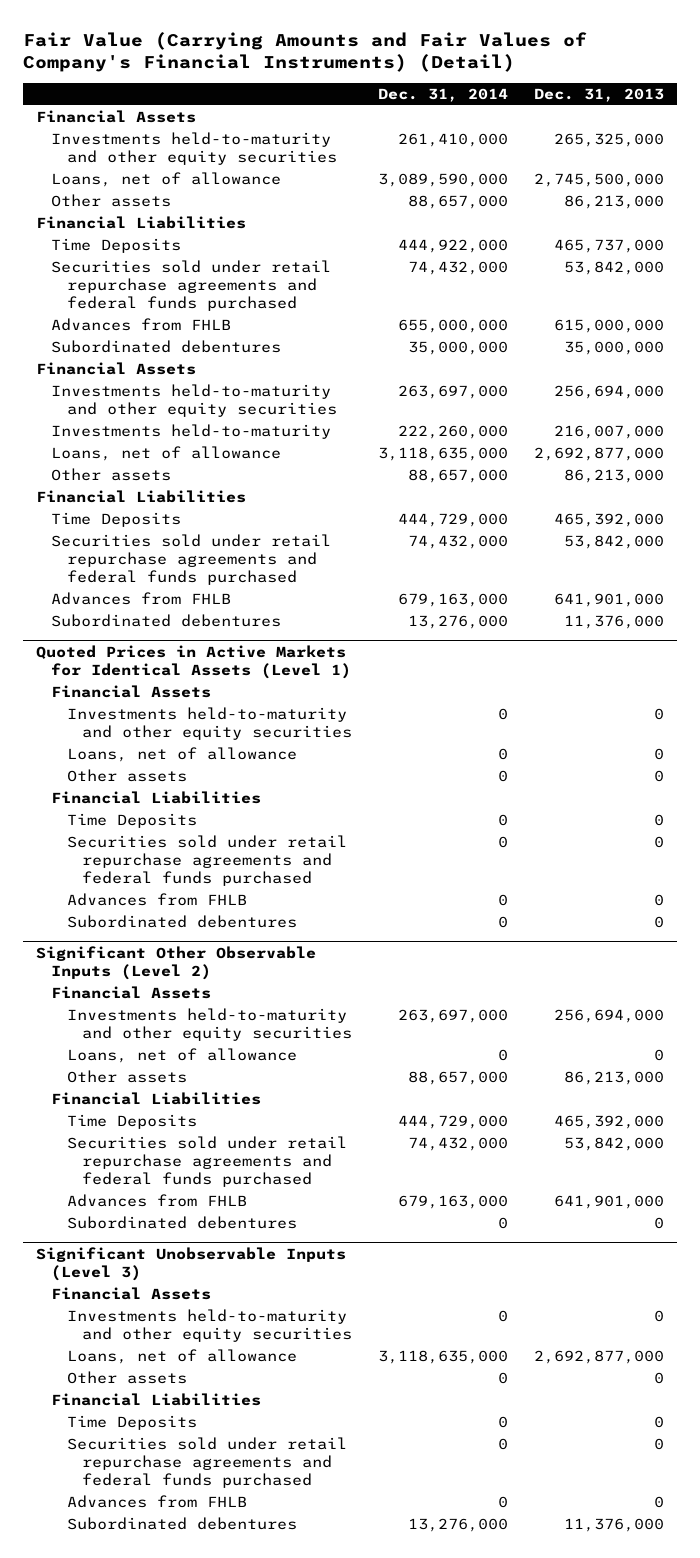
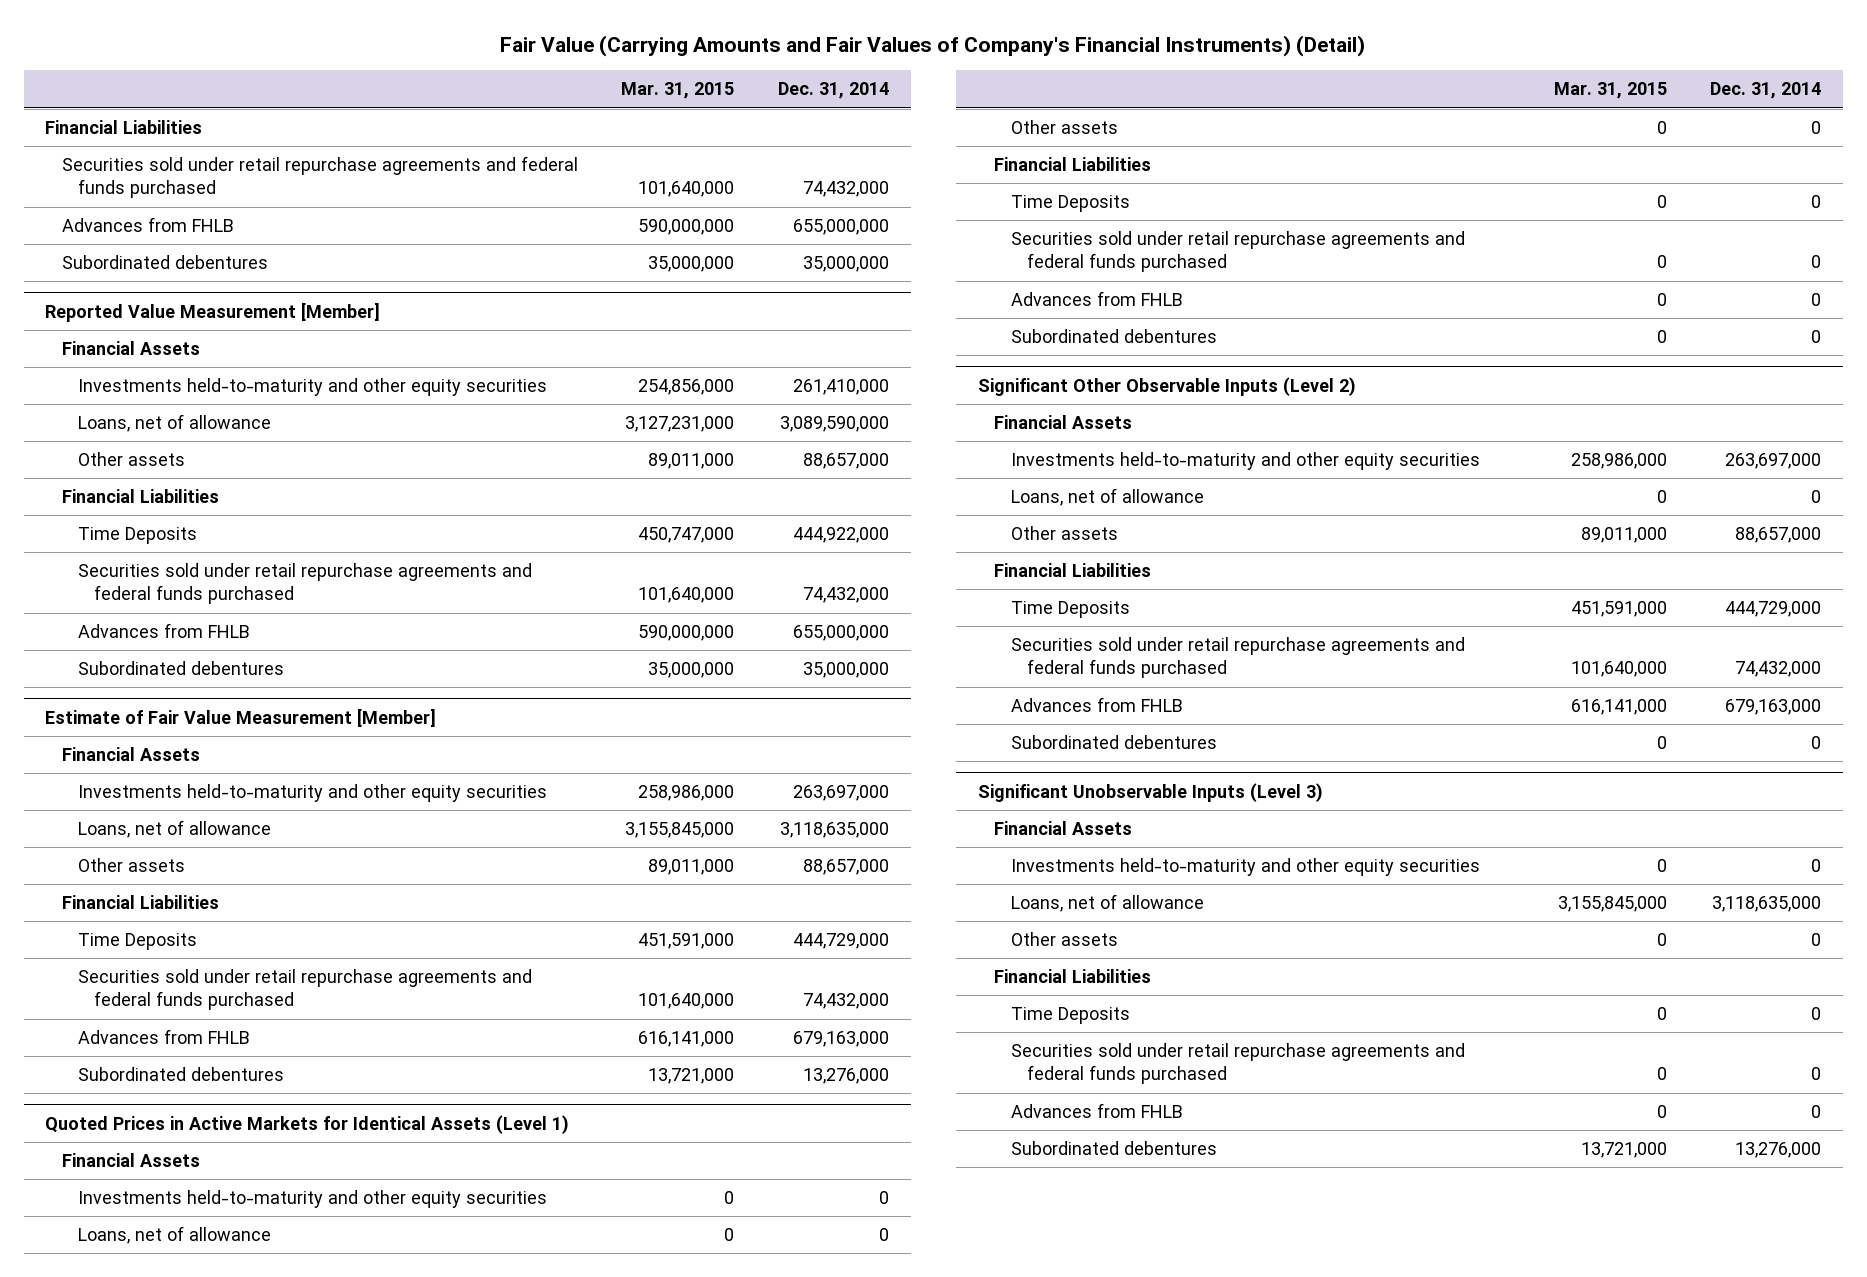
- | Dec. 31, 2014 | Dec. 31, 2013
+ | Mar. 31, 2015 | Dec. 31, 2014
+ Financial Liabilities
+ Securities sold under retail repurchase agreements and federal funds purchased | 101,640,000 | 74,432,000
+ Advances from FHLB | 590,000,000 | 655,000,000
+ Subordinated debentures | 35,000,000 | 35,000,000
+ Reported Value Measurement [Member]
+ Estimate of Fair Value Measurement [Member]
- Investments held-to-maturity | 222,260,000 | 216,007,000

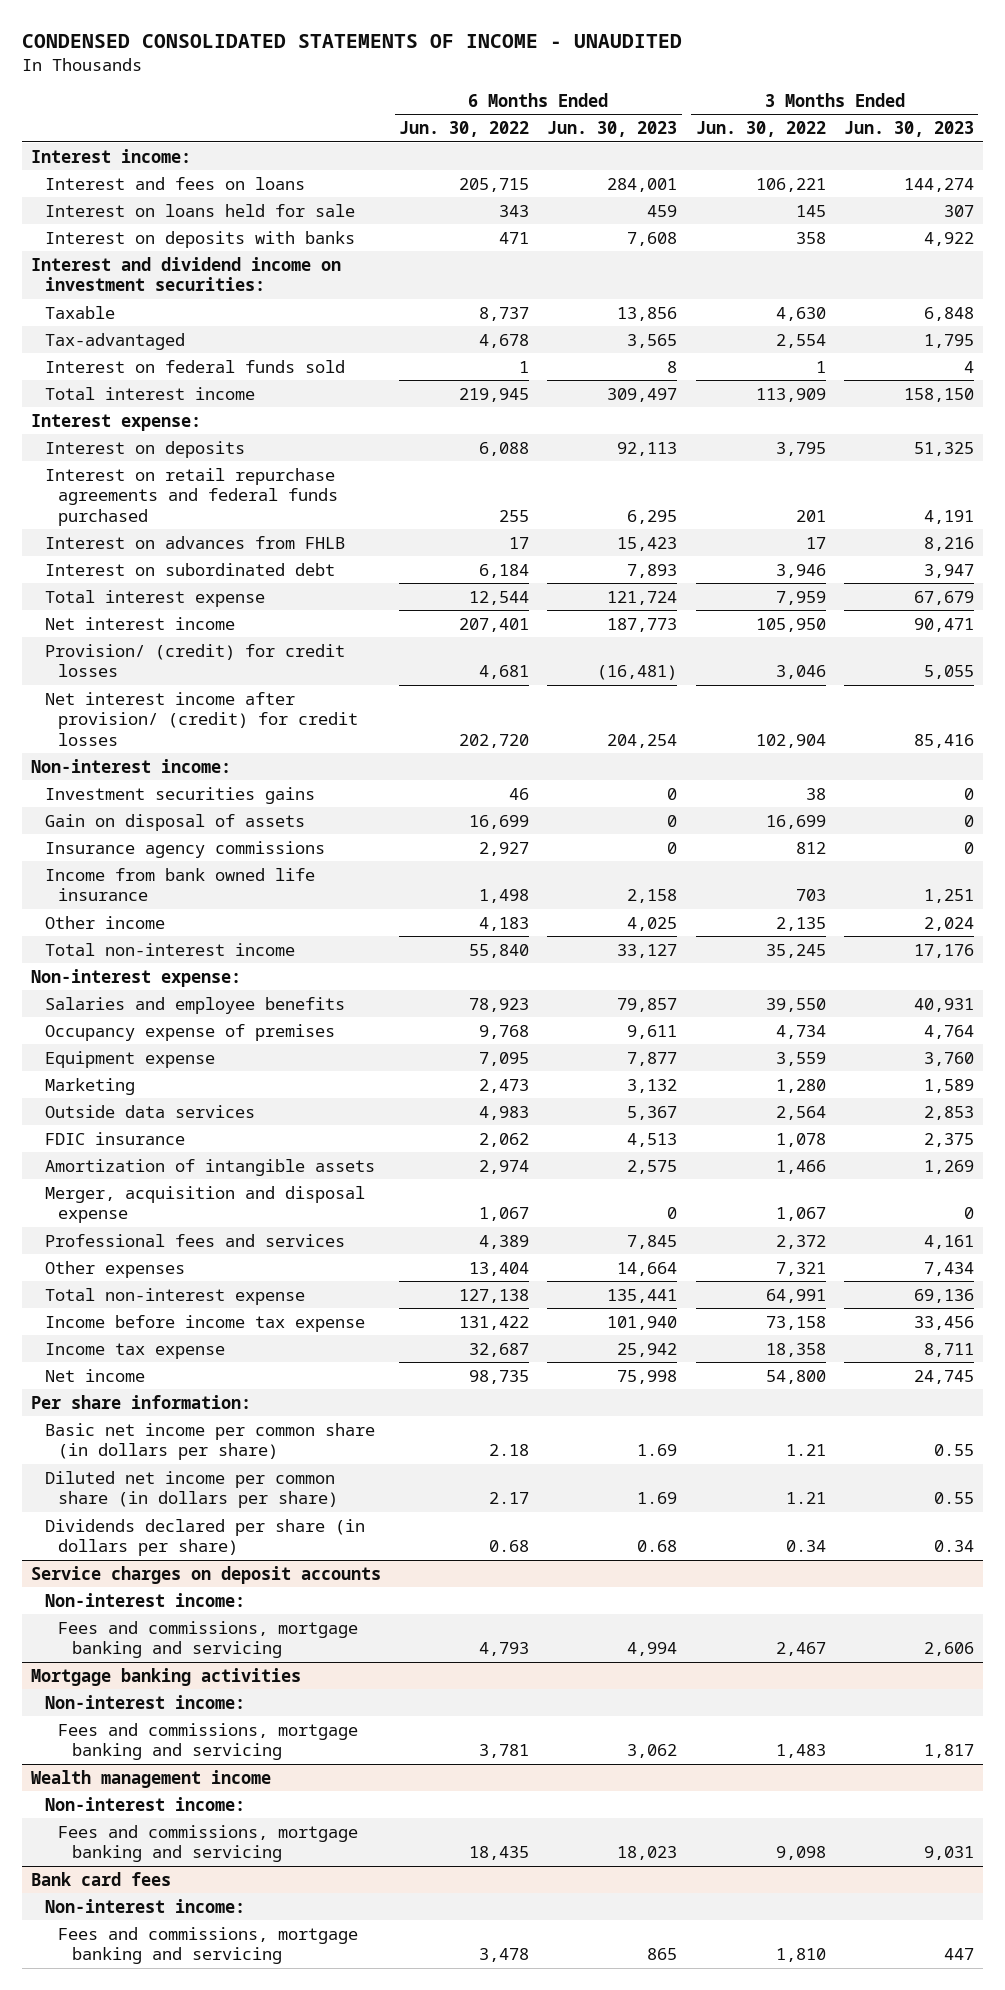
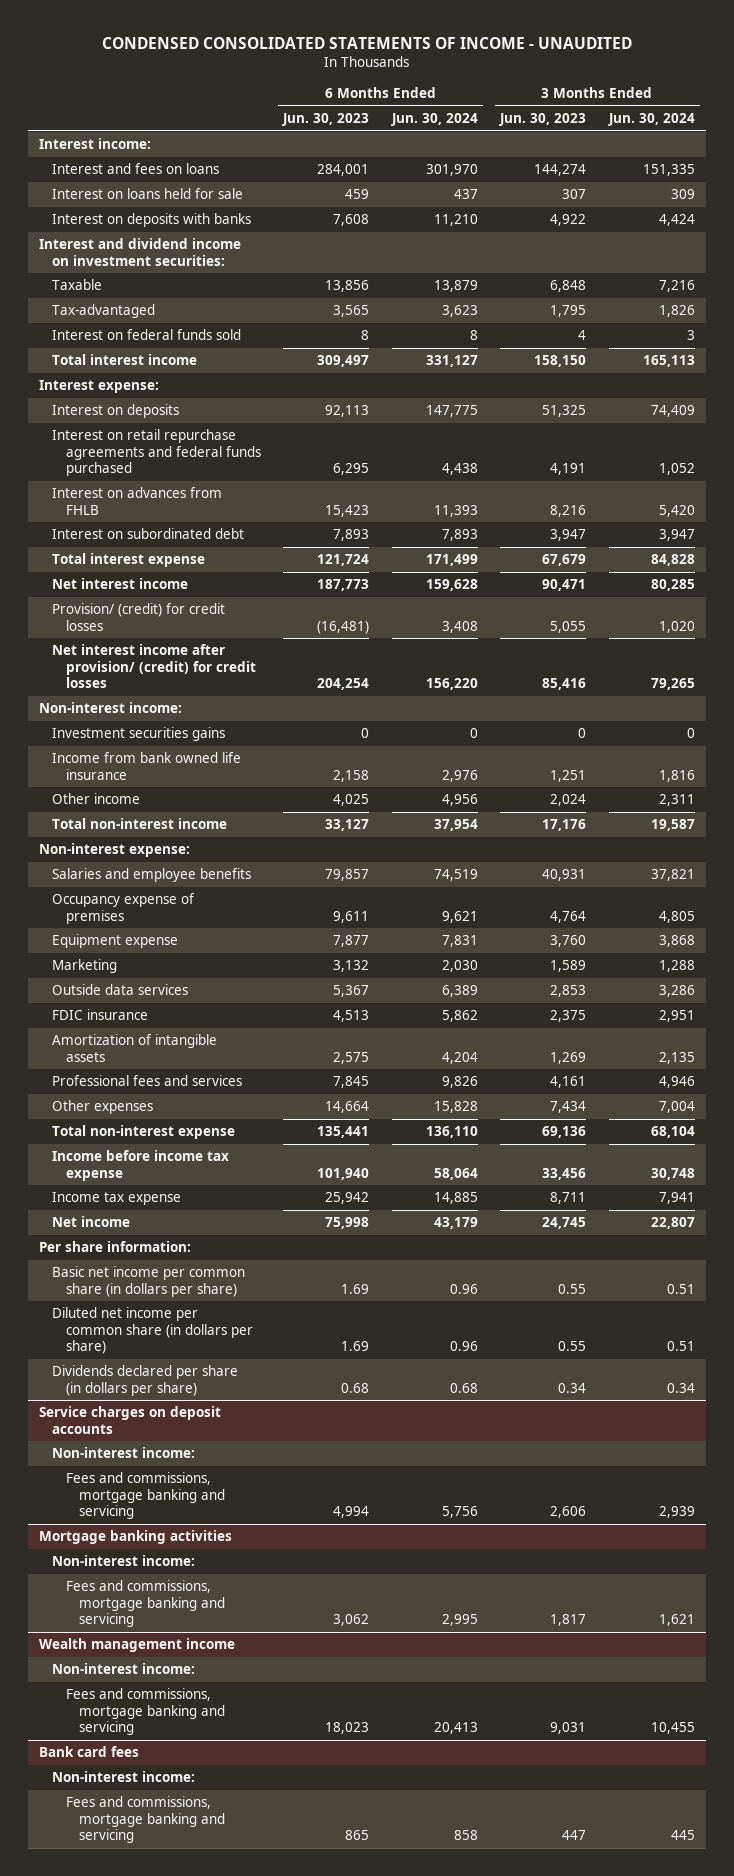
- | 6 Months Ended Jun. 30, 2022 | 6 Months Ended Jun. 30, 2023 | 3 Months Ended Jun. 30, 2022 | 3 Months Ended Jun. 30, 2023
+ | 6 Months Ended Jun. 30, 2023 | 6 Months Ended Jun. 30, 2024 | 3 Months Ended Jun. 30, 2023 | 3 Months Ended Jun. 30, 2024
- Gain on disposal of assets | 16,699 | 0 | 16,699 | 0
- Insurance agency commissions | 2,927 | 0 | 812 | 0
- Merger, acquisition and disposal expense | 1,067 | 0 | 1,067 | 0

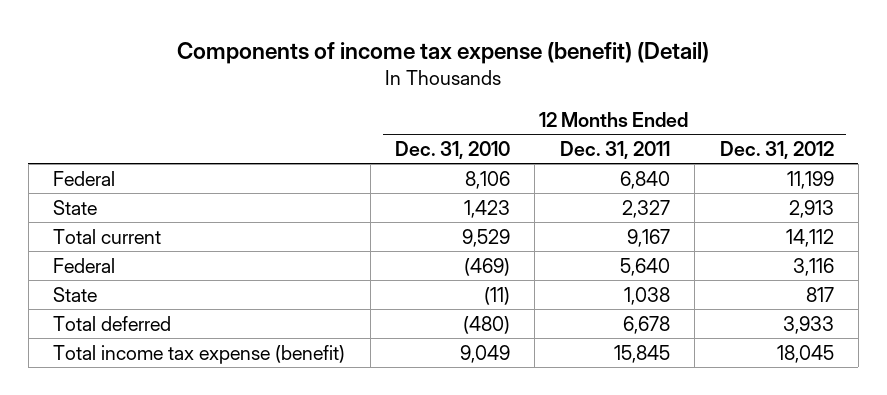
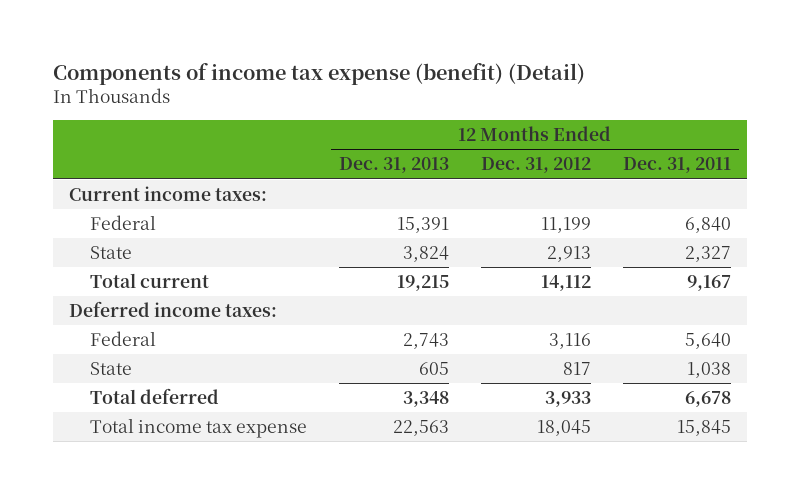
- | 12 Months Ended Dec. 31, 2010 | 12 Months Ended Dec. 31, 2011 | 12 Months Ended Dec. 31, 2012
+ | 12 Months Ended Dec. 31, 2013 | 12 Months Ended Dec. 31, 2012 | 12 Months Ended Dec. 31, 2011
+ Current income taxes:
+ Deferred income taxes:
- Total income tax expense (benefit) | 9,049 | 15,845 | 18,045
+ Total income tax expense | 22,563 | 18,045 | 15,845

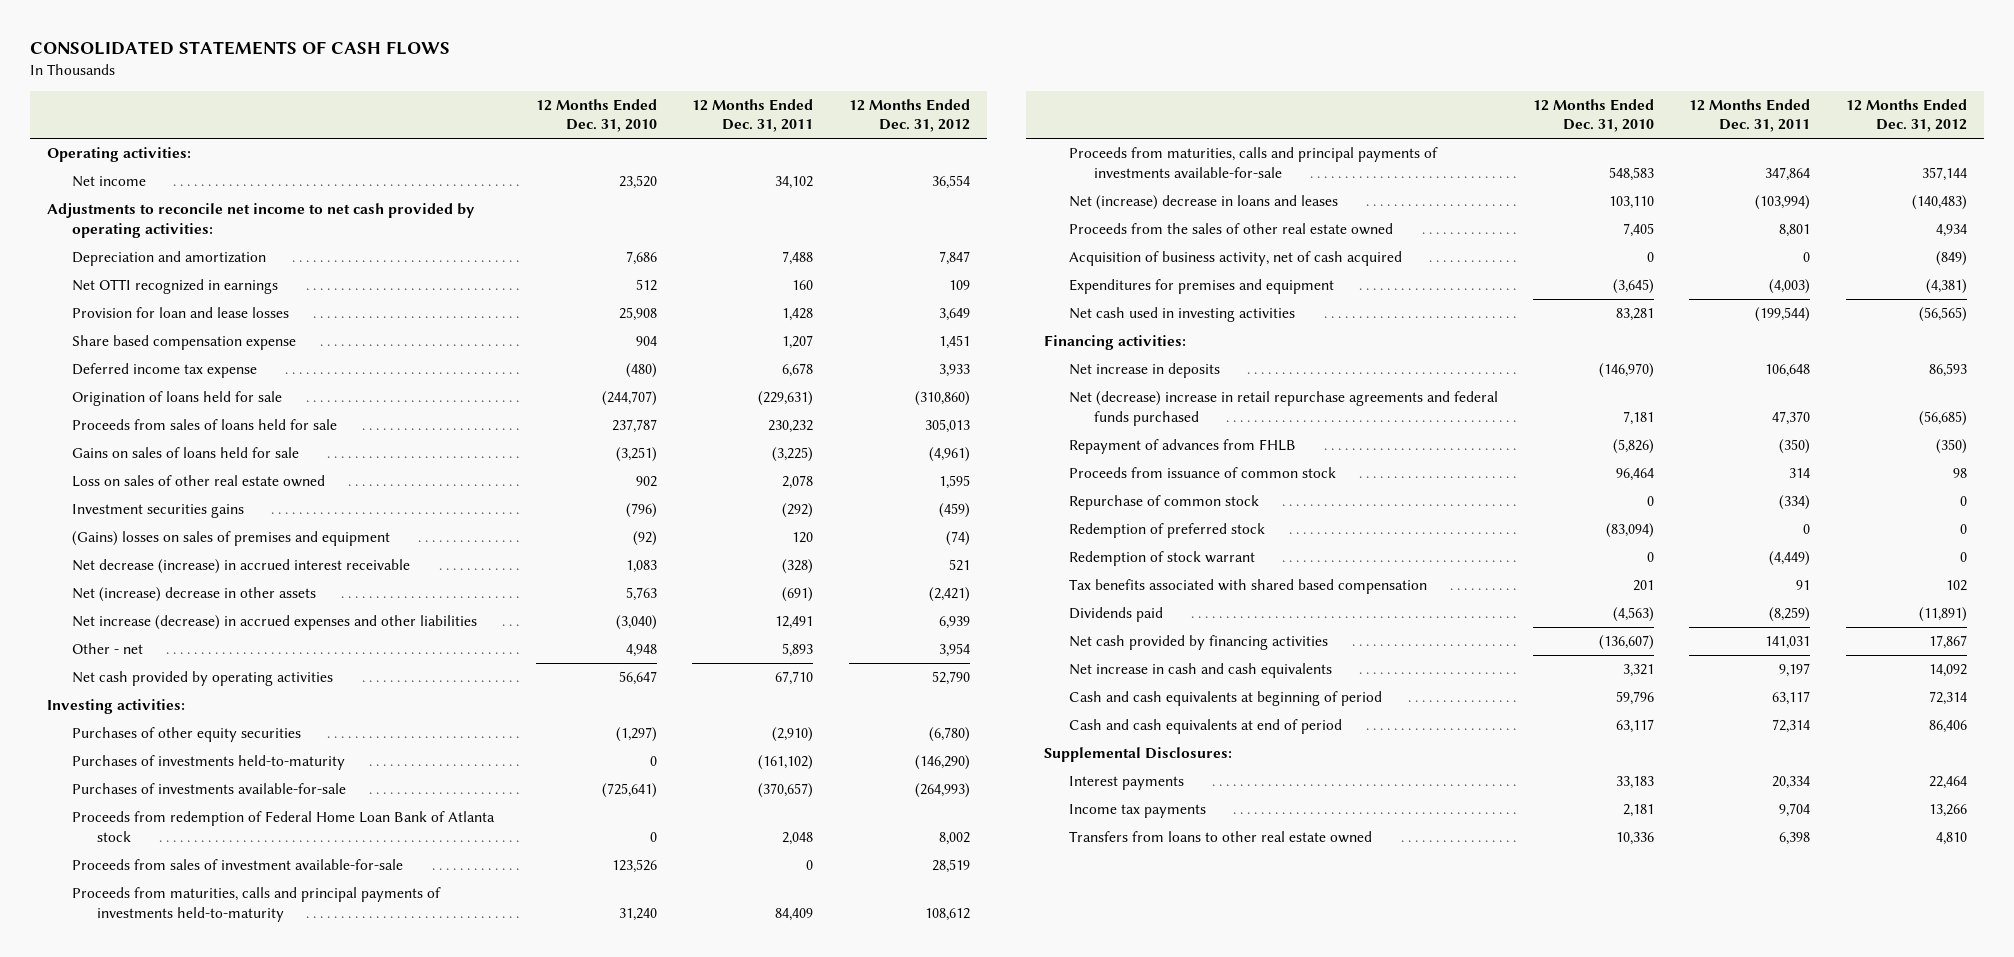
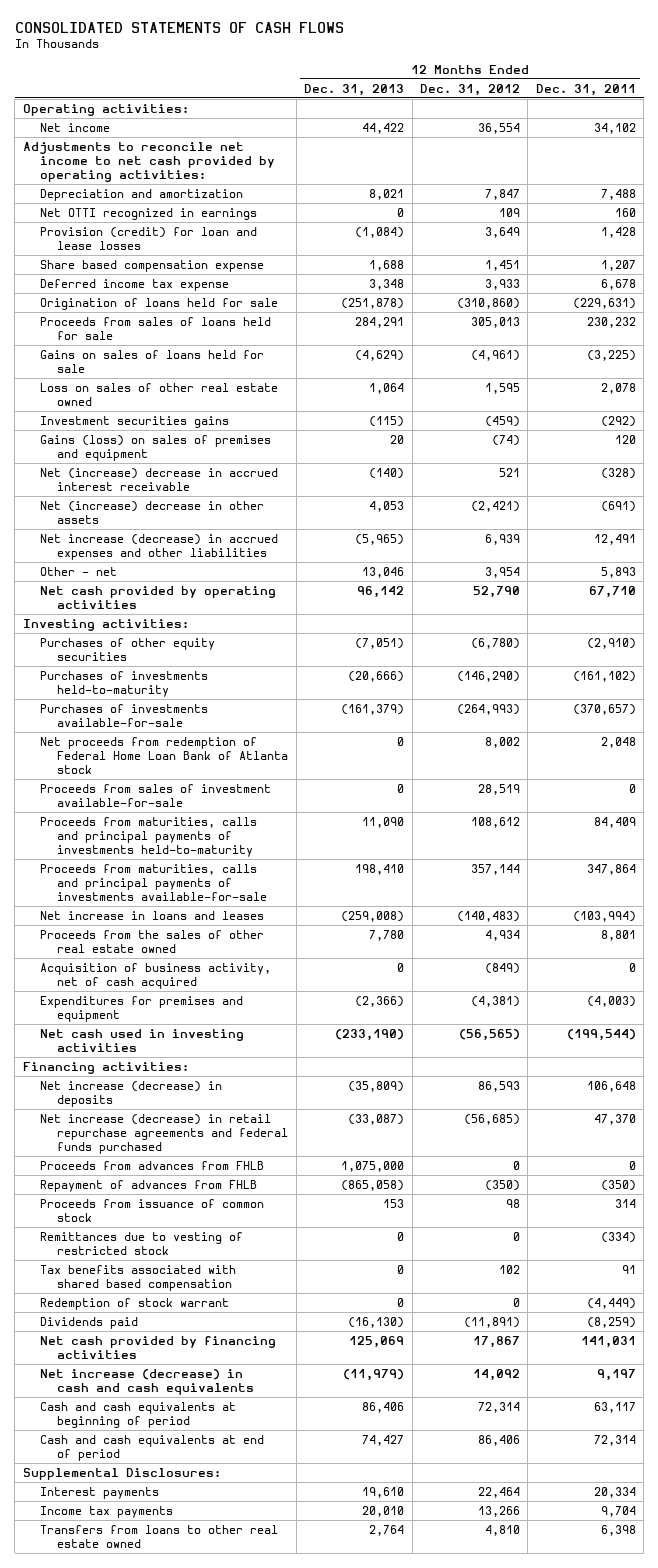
- | 12 Months Ended Dec. 31, 2010 | 12 Months Ended Dec. 31, 2011 | 12 Months Ended Dec. 31, 2012
+ | 12 Months Ended Dec. 31, 2013 | 12 Months Ended Dec. 31, 2012 | 12 Months Ended Dec. 31, 2011
- Provision for loan and lease losses | 25,908 | 1,428 | 3,649
+ Provision (credit) for loan and lease losses | (1,084) | 3,649 | 1,428
- (Gains) losses on sales of premises and equipment | (92) | 120 | (74)
- Net decrease (increase) in accrued interest receivable | 1,083 | (328) | 521
+ Gains (loss) on sales of premises and equipment | 20 | (74) | 120
+ Net (increase) decrease in accrued interest receivable | (140) | 521 | (328)
- Proceeds from redemption of Federal Home Loan Bank of Atlanta stock | 0 | 2,048 | 8,002
+ Net proceeds from redemption of Federal Home Loan Bank of Atlanta stock | 0 | 8,002 | 2,048
- Net (increase) decrease in loans and leases | 103,110 | (103,994) | (140,483)
+ Net increase in loans and leases | (259,008) | (140,483) | (103,994)
- Net increase in deposits | (146,970) | 106,648 | 86,593
- Net (decrease) increase in retail repurchase agreements and federal funds purchased | 7,181 | 47,370 | (56,685)
+ Net increase (decrease) in deposits | (35,809) | 86,593 | 106,648
+ Net increase (decrease) in retail repurchase agreements and federal funds purchased | (33,087) | (56,685) | 47,370
+ Proceeds from advances from FHLB | 1,075,000 | 0 | 0
- Repurchase of common stock | 0 | (334) | 0
- Redemption of preferred stock | (83,094) | 0 | 0
+ Remittances due to vesting of restricted stock | 0 | 0 | (334)
moved down: Redemption of stock warrant | 0 | 0 | (4,449)
- Net increase in cash and cash equivalents | 3,321 | 9,197 | 14,092
+ Net increase (decrease) in cash and cash equivalents | (11,979) | 14,092 | 9,197

